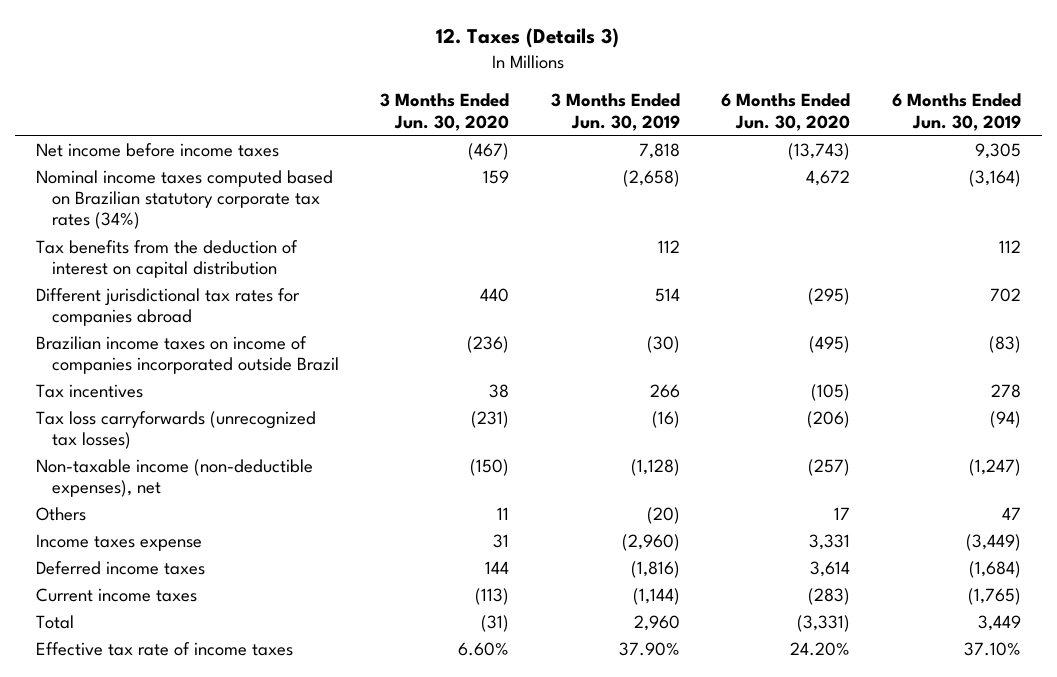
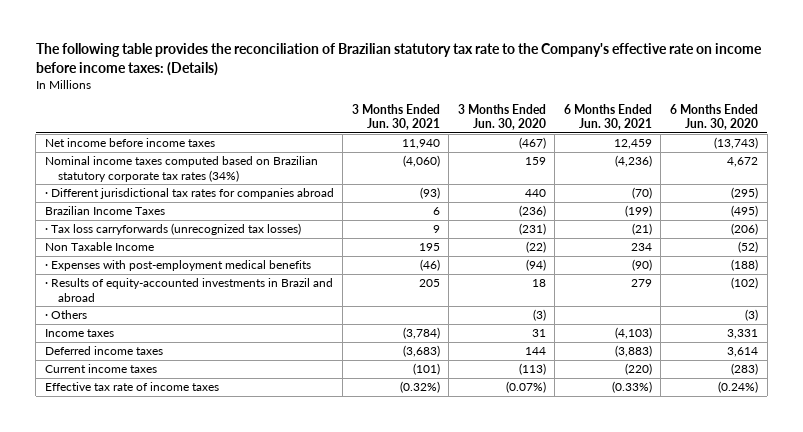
- 12. Taxes (Details 3)
+ The following table provides the reconciliation of Brazilian statutory tax rate to the Company's effective rate on income before income taxes: (Details)
- | 3 Months Ended Jun. 30, 2020 | 3 Months Ended Jun. 30, 2019 | 6 Months Ended Jun. 30, 2020 | 6 Months Ended Jun. 30, 2019
+ | 3 Months Ended Jun. 30, 2021 | 3 Months Ended Jun. 30, 2020 | 6 Months Ended Jun. 30, 2021 | 6 Months Ended Jun. 30, 2020
- Tax benefits from the deduction of interest on capital distribution | | 112 | | 112
- Different jurisdictional tax rates for companies abroad | 440 | 514 | (295) | 702
- Brazilian income taxes on income of companies incorporated outside Brazil | (236) | (30) | (495) | (83)
- Tax incentives | 38 | 266 | (105) | 278
- Tax loss carryforwards (unrecognized tax losses) | (231) | (16) | (206) | (94)
- Non-taxable income (non-deductible expenses), net | (150) | (1,128) | (257) | (1,247)
- Others | 11 | (20) | 17 | 47
- Income taxes expense | 31 | (2,960) | 3,331 | (3,449)
+ · Different jurisdictional tax rates for companies abroad | (93) | 440 | (70) | (295)
+ Brazilian Income Taxes | 6 | (236) | (199) | (495)
+ · Tax loss carryforwards (unrecognized tax losses) | 9 | (231) | (21) | (206)
+ Non Taxable Income | 195 | (22) | 234 | (52)
+ · Expenses with post-employment medical benefits | (46) | (94) | (90) | (188)
+ · Results of equity-accounted investments in Brazil and abroad | 205 | 18 | 279 | (102)
+ · Others | | (3) | | (3)
+ Income taxes | (3,784) | 31 | (4,103) | 3,331
- Total | (31) | 2,960 | (3,331) | 3,449
- Effective tax rate of income taxes | 6.60% | 37.90% | 24.20% | 37.10%
+ Effective tax rate of income taxes | (0.32%) | (0.07%) | (0.33%) | (0.24%)

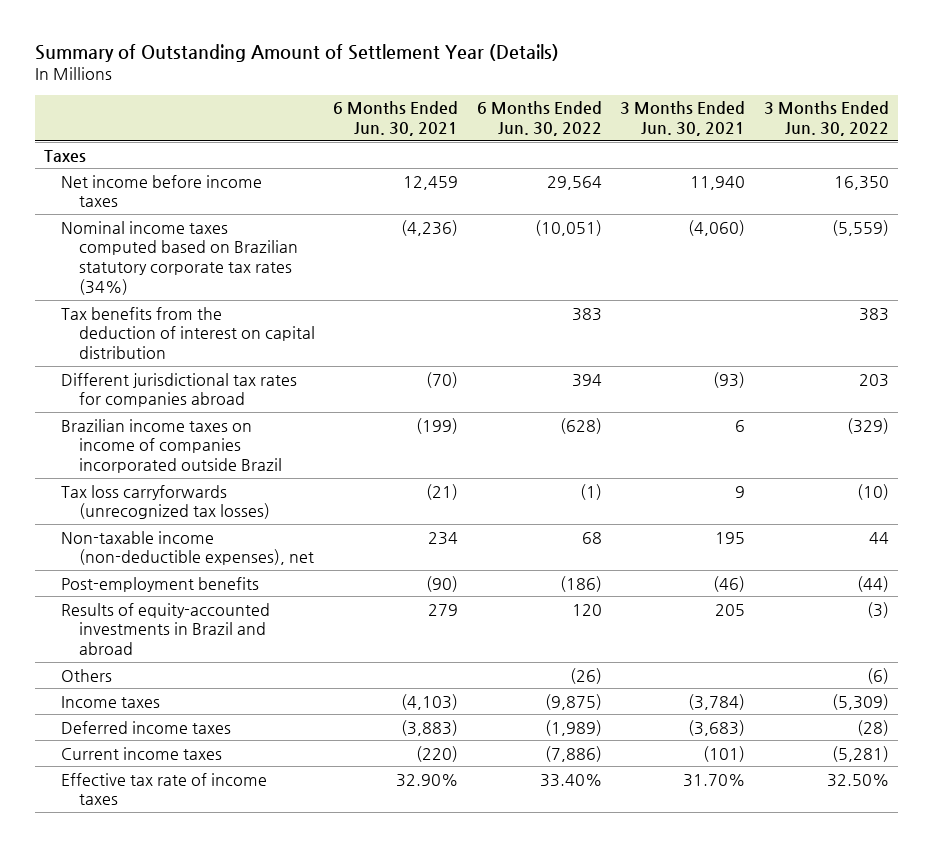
- The following table provides the reconciliation of Brazilian statutory tax rate to the Company's effective rate on income before income taxes: (Details)
+ Summary of Outstanding Amount of Settlement Year (Details)
- | 3 Months Ended Jun. 30, 2021 | 3 Months Ended Jun. 30, 2020 | 6 Months Ended Jun. 30, 2021 | 6 Months Ended Jun. 30, 2020
+ | 6 Months Ended Jun. 30, 2021 | 6 Months Ended Jun. 30, 2022 | 3 Months Ended Jun. 30, 2021 | 3 Months Ended Jun. 30, 2022
+ Taxes
- · Different jurisdictional tax rates for companies abroad | (93) | 440 | (70) | (295)
- Brazilian Income Taxes | 6 | (236) | (199) | (495)
- · Tax loss carryforwards (unrecognized tax losses) | 9 | (231) | (21) | (206)
- Non Taxable Income | 195 | (22) | 234 | (52)
- · Expenses with post-employment medical benefits | (46) | (94) | (90) | (188)
- · Results of equity-accounted investments in Brazil and abroad | 205 | 18 | 279 | (102)
- · Others | | (3) | | (3)
+ Tax benefits from the deduction of interest on capital distribution | | 383 | | 383
+ Different jurisdictional tax rates for companies abroad | (70) | 394 | (93) | 203
+ Brazilian income taxes on income of companies incorporated outside Brazil | (199) | (628) | 6 | (329)
+ Tax loss carryforwards (unrecognized tax losses) | (21) | (1) | 9 | (10)
+ Non-taxable income (non-deductible expenses), net | 234 | 68 | 195 | 44
+ Post-employment benefits | (90) | (186) | (46) | (44)
+ Results of equity-accounted investments in Brazil and abroad | 279 | 120 | 205 | (3)
+ Others | | (26) | | (6)
- Effective tax rate of income taxes | (0.32%) | (0.07%) | (0.33%) | (0.24%)
+ Effective tax rate of income taxes | 32.90% | 33.40% | 31.70% | 32.50%

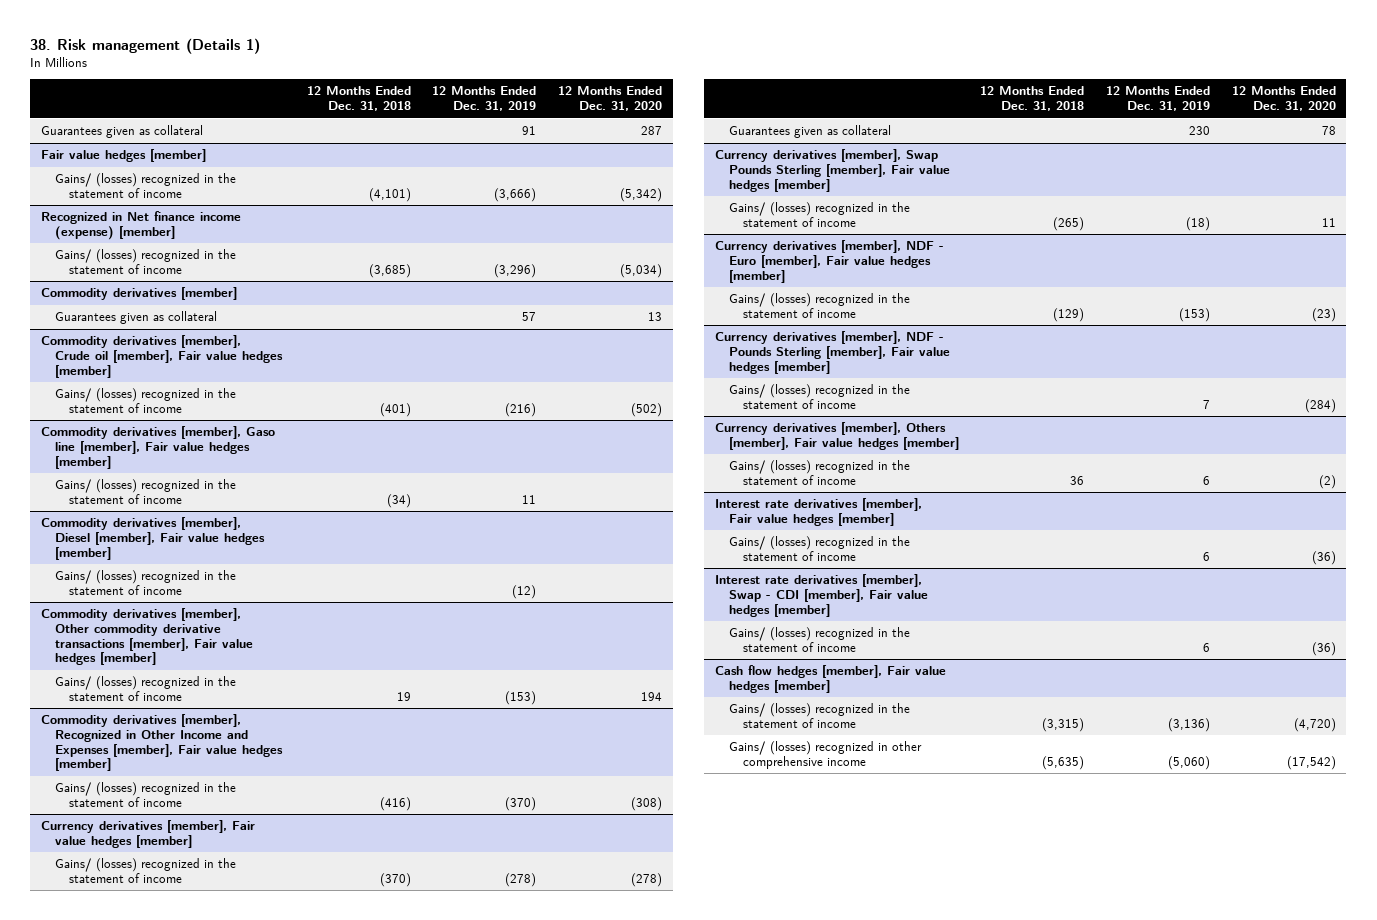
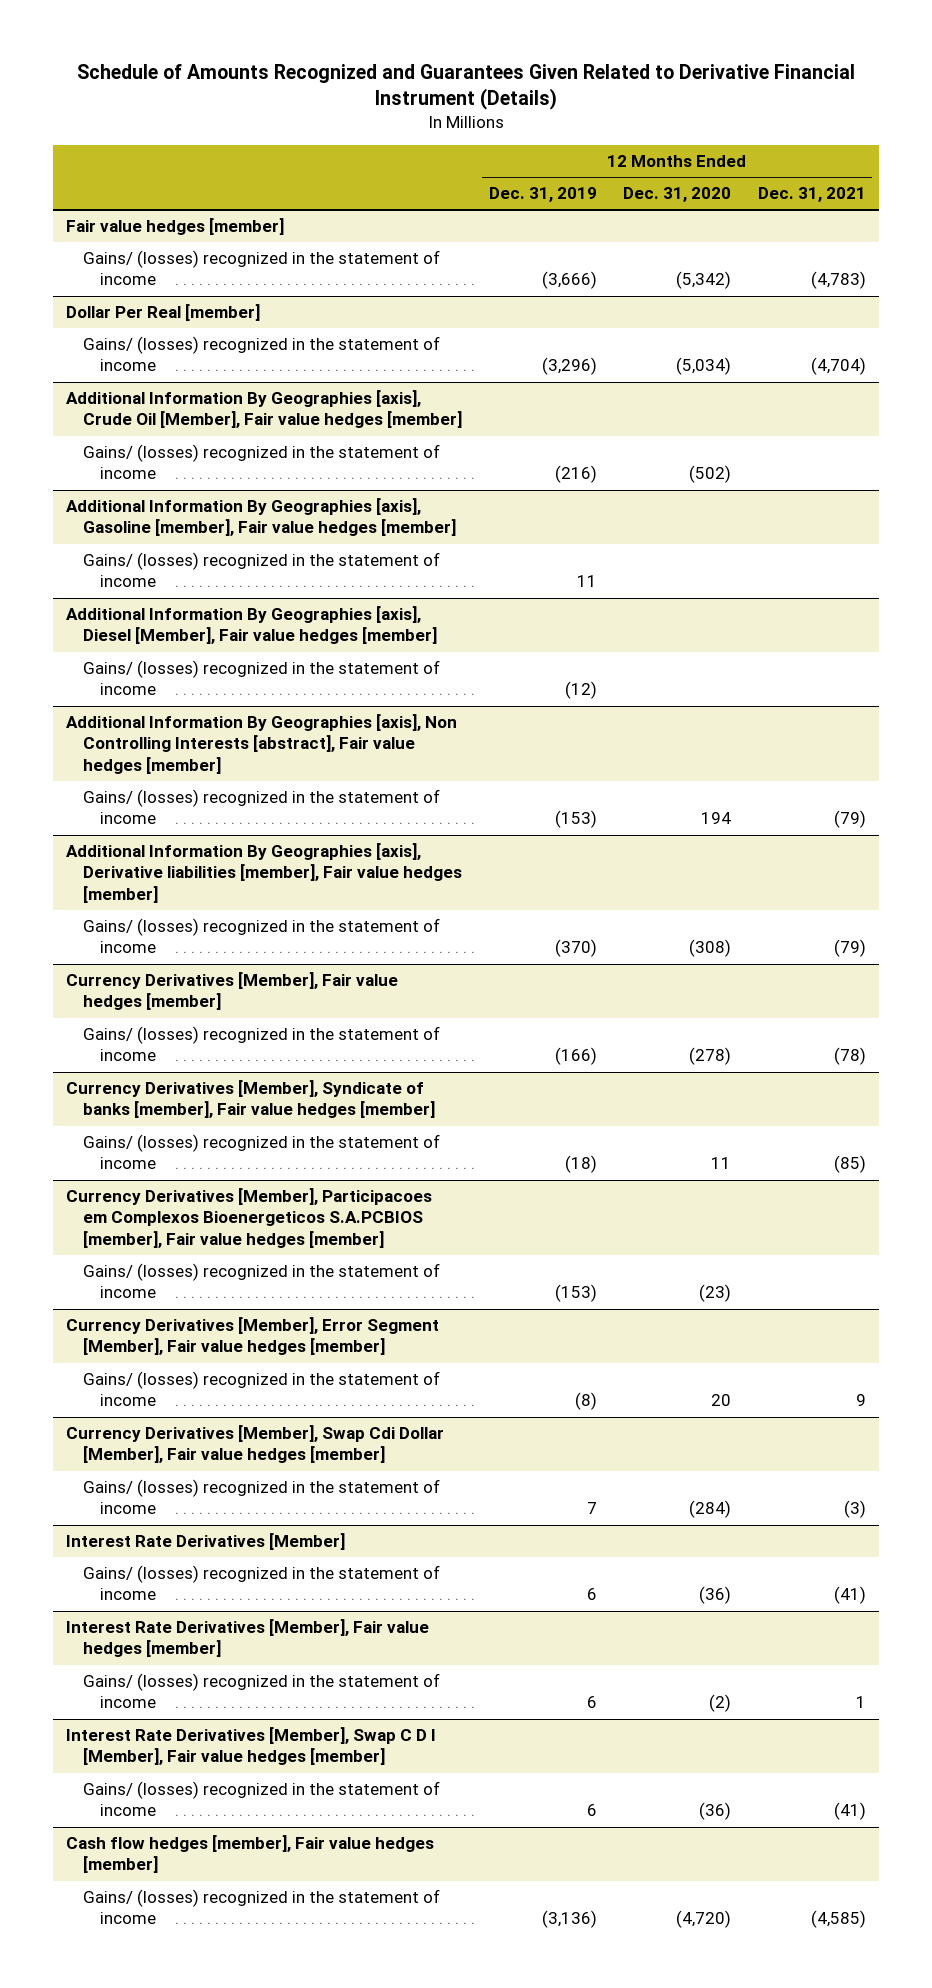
- 38. Risk management (Details 1)
+ Schedule of Amounts Recognized and Guarantees Given Related to Derivative Financial Instrument (Details)
- | 12 Months Ended Dec. 31, 2018 | 12 Months Ended Dec. 31, 2019 | 12 Months Ended Dec. 31, 2020
+ | 12 Months Ended Dec. 31, 2019 | 12 Months Ended Dec. 31, 2020 | 12 Months Ended Dec. 31, 2021
- Guarantees given as collateral | | 91 | 287
- Recognized in Net finance income (expense) [member]
+ Dollar Per Real [member]
- Commodity derivatives [member]
- Guarantees given as collateral | | 57 | 13
- Commodity derivatives [member], Crude oil [member], Fair value hedges [member]
+ Additional Information By Geographies [axis], Crude Oil [Member], Fair value hedges [member]
- Commodity derivatives [member], Gaso line [member], Fair value hedges [member]
+ Additional Information By Geographies [axis], Gasoline [member], Fair value hedges [member]
- Commodity derivatives [member], Diesel [member], Fair value hedges [member]
+ Additional Information By Geographies [axis], Diesel [Member], Fair value hedges [member]
- Commodity derivatives [member], Other commodity derivative transactions [member], Fair value hedges [member]
+ Additional Information By Geographies [axis], Non Controlling Interests [abstract], Fair value hedges [member]
- Commodity derivatives [member], Recognized in Other Income and Expenses [member], Fair value hedges [member]
+ Additional Information By Geographies [axis], Derivative liabilities [member], Fair value hedges [member]
- Currency derivatives [member], Fair value hedges [member]
- Gains/ (losses) recognized in the statement of income | (370) | (278) | (278)
- Guarantees given as collateral | | 230 | 78
- Currency derivatives [member], Swap Pounds Sterling [member], Fair value hedges [member]
+ Currency Derivatives [Member], Fair value hedges [member]
+ Gains/ (losses) recognized in the statement of income | (166) | (278) | (78)
+ Currency Derivatives [Member], Syndicate of banks [member], Fair value hedges [member]
- Currency derivatives [member], NDF - Euro [member], Fair value hedges [member]
+ Currency Derivatives [Member], Participacoes em Complexos Bioenergeticos S.A.PCBIOS [member], Fair value hedges [member]
- Currency derivatives [member], NDF - Pounds Sterling [member], Fair value hedges [member]
+ Currency Derivatives [Member], Error Segment [Member], Fair value hedges [member]
+ Gains/ (losses) recognized in the statement of income | (8) | 20 | 9
+ Currency Derivatives [Member], Swap Cdi Dollar [Member], Fair value hedges [member]
- Currency derivatives [member], Others [member], Fair value hedges [member]
- Gains/ (losses) recognized in the statement of income | 36 | 6 | (2)
- Interest rate derivatives [member], Fair value hedges [member]
+ Interest Rate Derivatives [Member]
- Interest rate derivatives [member], Swap - CDI [member], Fair value hedges [member]
+ Interest Rate Derivatives [Member], Fair value hedges [member]
+ Gains/ (losses) recognized in the statement of income | 6 | (2) | 1
+ Interest Rate Derivatives [Member], Swap C D I [Member], Fair value hedges [member]
@ Cash flow hedges [member], Fair value hedges [member]
- Gains/ (losses) recognized in other comprehensive income | (5,635) | (5,060) | (17,542)

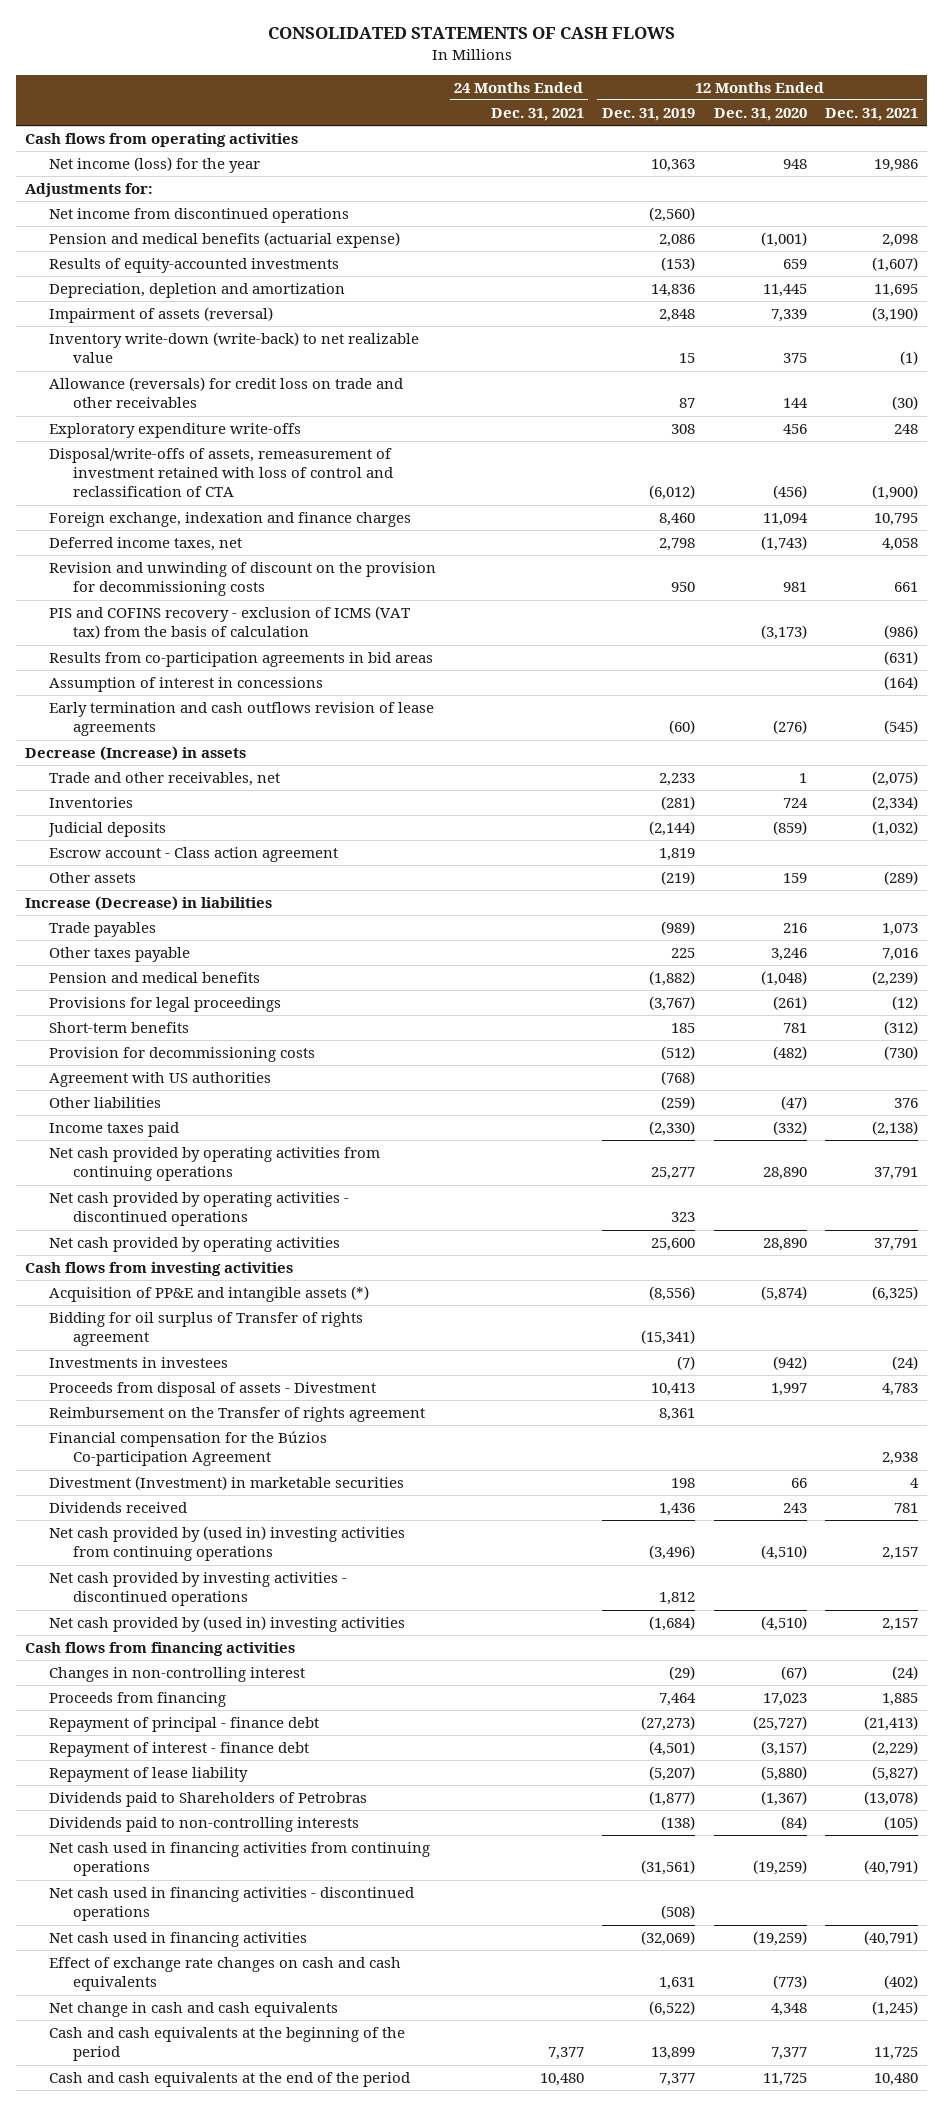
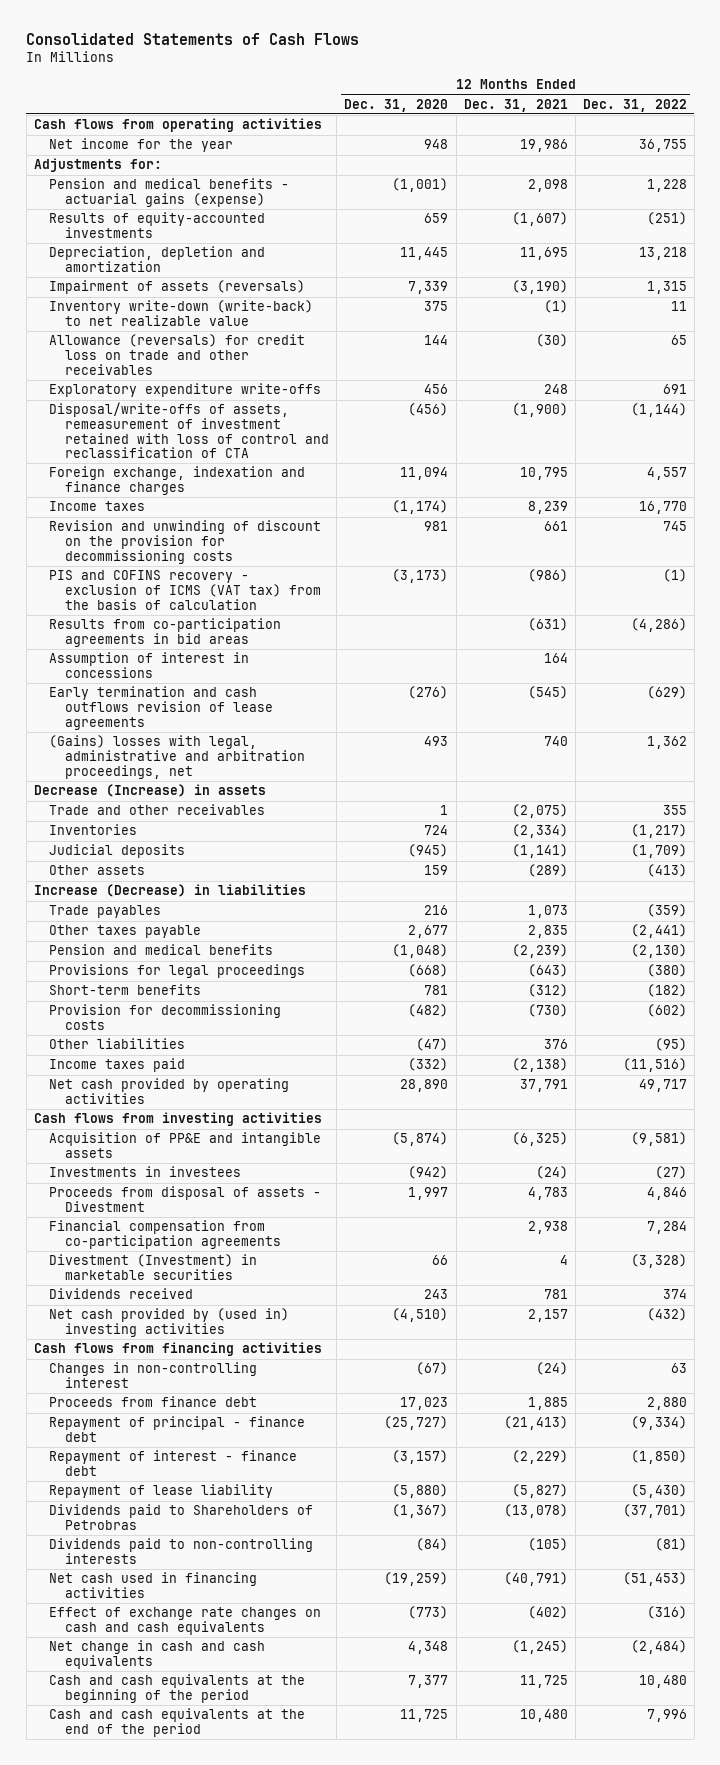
- CONSOLIDATED STATEMENTS OF CASH FLOWS
+ Consolidated Statements of Cash Flows
- | 24 Months Ended Dec. 31, 2021 | 12 Months Ended Dec. 31, 2019 | 12 Months Ended Dec. 31, 2020 | 12 Months Ended Dec. 31, 2021
+ | 12 Months Ended Dec. 31, 2020 | 12 Months Ended Dec. 31, 2021 | 12 Months Ended Dec. 31, 2022
- Net income (loss) for the year | | 10,363 | 948 | 19,986
+ Net income for the year | 948 | 19,986 | 36,755
- Net income from discontinued operations | | (2,560) | |
- Pension and medical benefits (actuarial expense) | | 2,086 | (1,001) | 2,098
+ Pension and medical benefits - actuarial gains (expense) | (1,001) | 2,098 | 1,228
- Impairment of assets (reversal) | | 2,848 | 7,339 | (3,190)
+ Impairment of assets (reversals) | 7,339 | (3,190) | 1,315
- Deferred income taxes, net | | 2,798 | (1,743) | 4,058
+ Income taxes | (1,174) | 8,239 | 16,770
- Assumption of interest in concessions | | | | (164)
+ Assumption of interest in concessions | | 164 |
+ (Gains) losses with legal, administrative and arbitration proceedings, net | 493 | 740 | 1,362
- Trade and other receivables, net | | 2,233 | 1 | (2,075)
+ Trade and other receivables | 1 | (2,075) | 355
- Judicial deposits | | (2,144) | (859) | (1,032)
- Escrow account - Class action agreement | | 1,819 | |
+ Judicial deposits | (945) | (1,141) | (1,709)
- Other taxes payable | | 225 | 3,246 | 7,016
+ Other taxes payable | 2,677 | 2,835 | (2,441)
- Provisions for legal proceedings | | (3,767) | (261) | (12)
+ Provisions for legal proceedings | (668) | (643) | (380)
- Agreement with US authorities | | (768) | |
- Net cash provided by operating activities from continuing operations | | 25,277 | 28,890 | 37,791
- Net cash provided by operating activities - discontinued operations | | 323 | |
- Acquisition of PP&E and intangible assets (*) | | (8,556) | (5,874) | (6,325)
- Bidding for oil surplus of Transfer of rights agreement | | (15,341) | |
+ Acquisition of PP&E and intangible assets | (5,874) | (6,325) | (9,581)
- Reimbursement on the Transfer of rights agreement | | 8,361 | |
- Financial compensation for the Búzios Co-participation Agreement | | | | 2,938
+ Financial compensation from co-participation agreements | | 2,938 | 7,284
- Net cash provided by (used in) investing activities from continuing operations | | (3,496) | (4,510) | 2,157
- Net cash provided by investing activities - discontinued operations | | 1,812 | |
- Proceeds from financing | | 7,464 | 17,023 | 1,885
+ Proceeds from finance debt | 17,023 | 1,885 | 2,880
- Net cash used in financing activities from continuing operations | | (31,561) | (19,259) | (40,791)
- Net cash used in financing activities - discontinued operations | | (508) | |

